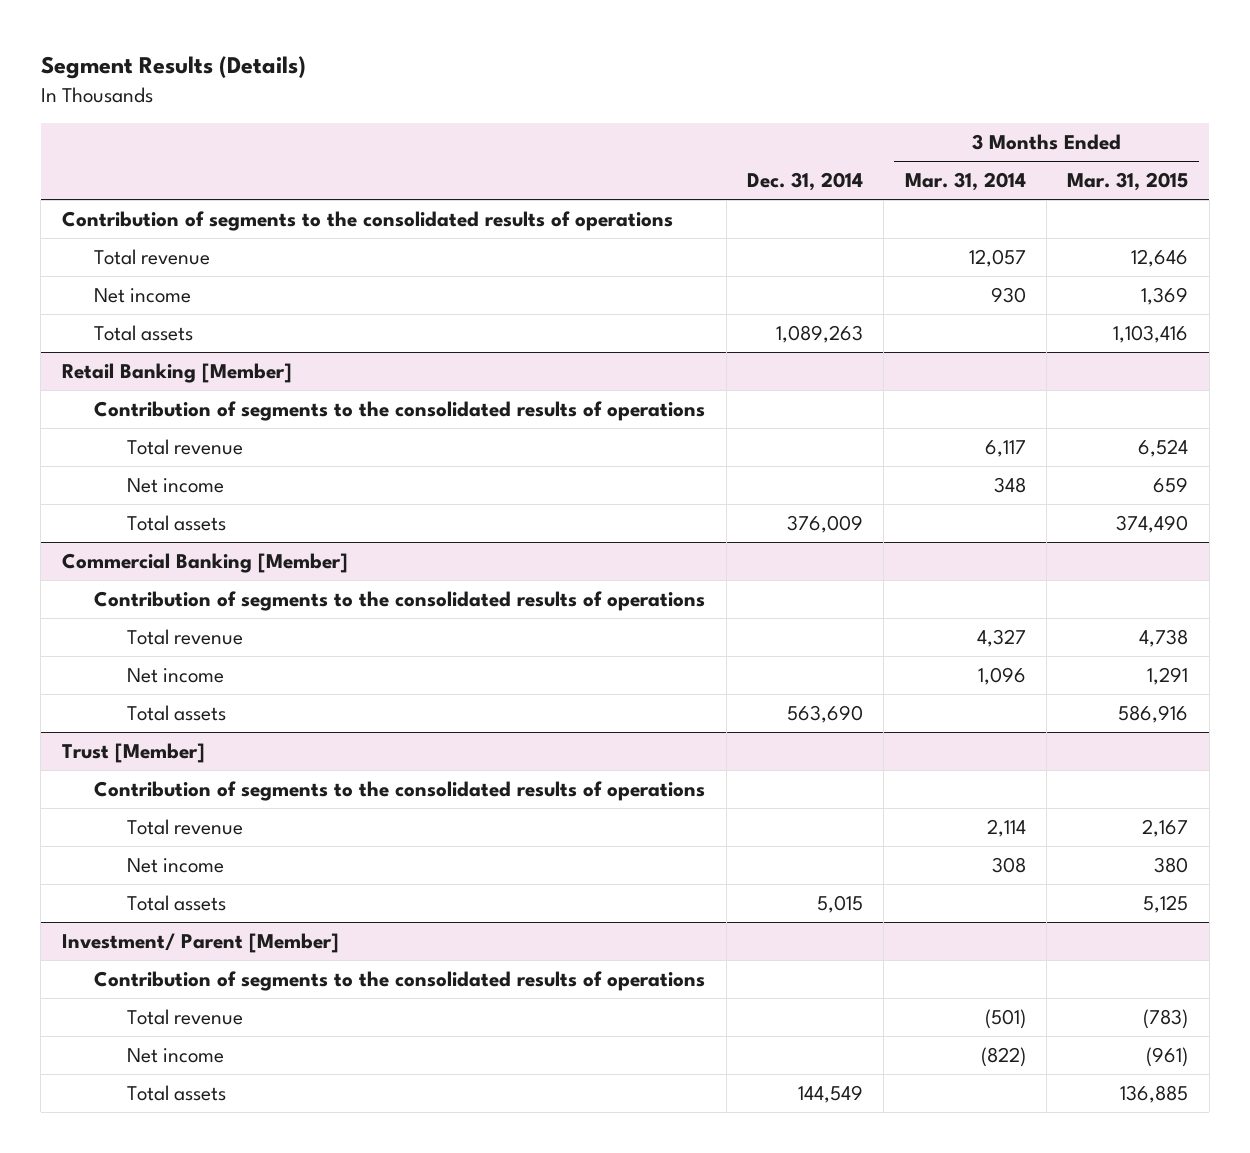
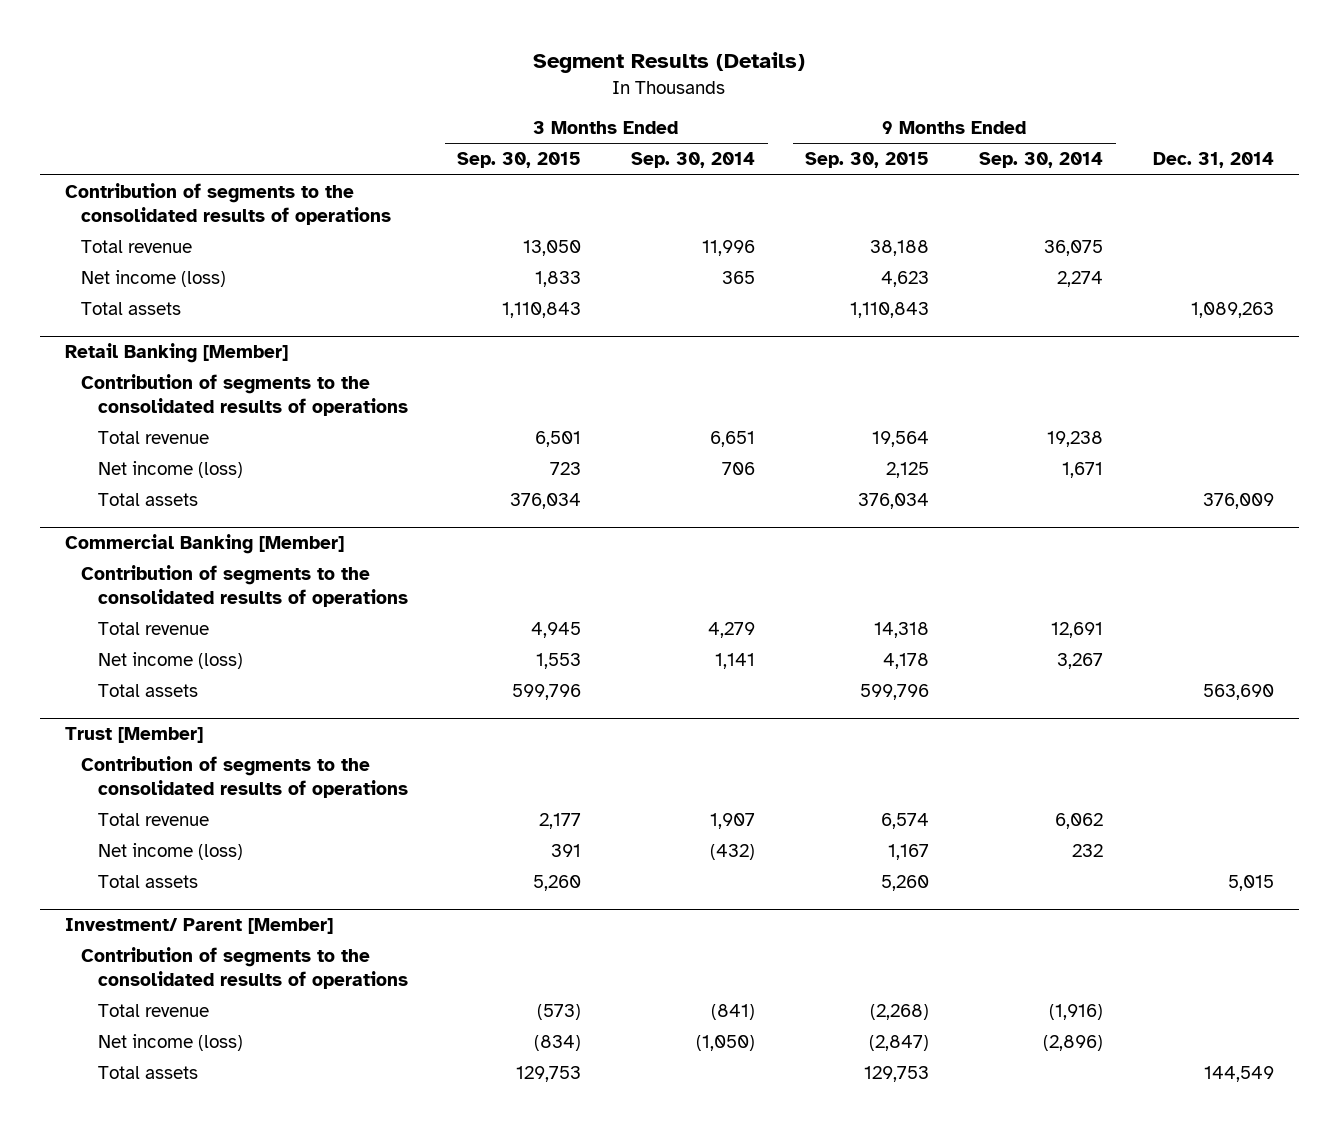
- | Dec. 31, 2014 | 3 Months Ended Mar. 31, 2014 | 3 Months Ended Mar. 31, 2015
+ | 3 Months Ended Sep. 30, 2015 | 3 Months Ended Sep. 30, 2014 | 9 Months Ended Sep. 30, 2015 | 9 Months Ended Sep. 30, 2014 | Dec. 31, 2014
- Net income | | 930 | 1,369
+ Net income (loss) | 1,833 | 365 | 4,623 | 2,274 |
@ Retail Banking [Member]
- Net income | | 348 | 659
+ Net income (loss) | 723 | 706 | 2,125 | 1,671 |
@ Commercial Banking [Member]
- Net income | | 1,096 | 1,291
+ Net income (loss) | 1,553 | 1,141 | 4,178 | 3,267 |
@ Trust [Member]
- Net income | | 308 | 380
+ Net income (loss) | 391 | (432) | 1,167 | 232 |
@ Investment/ Parent [Member]
- Net income | | (822) | (961)
+ Net income (loss) | (834) | (1,050) | (2,847) | (2,896) |

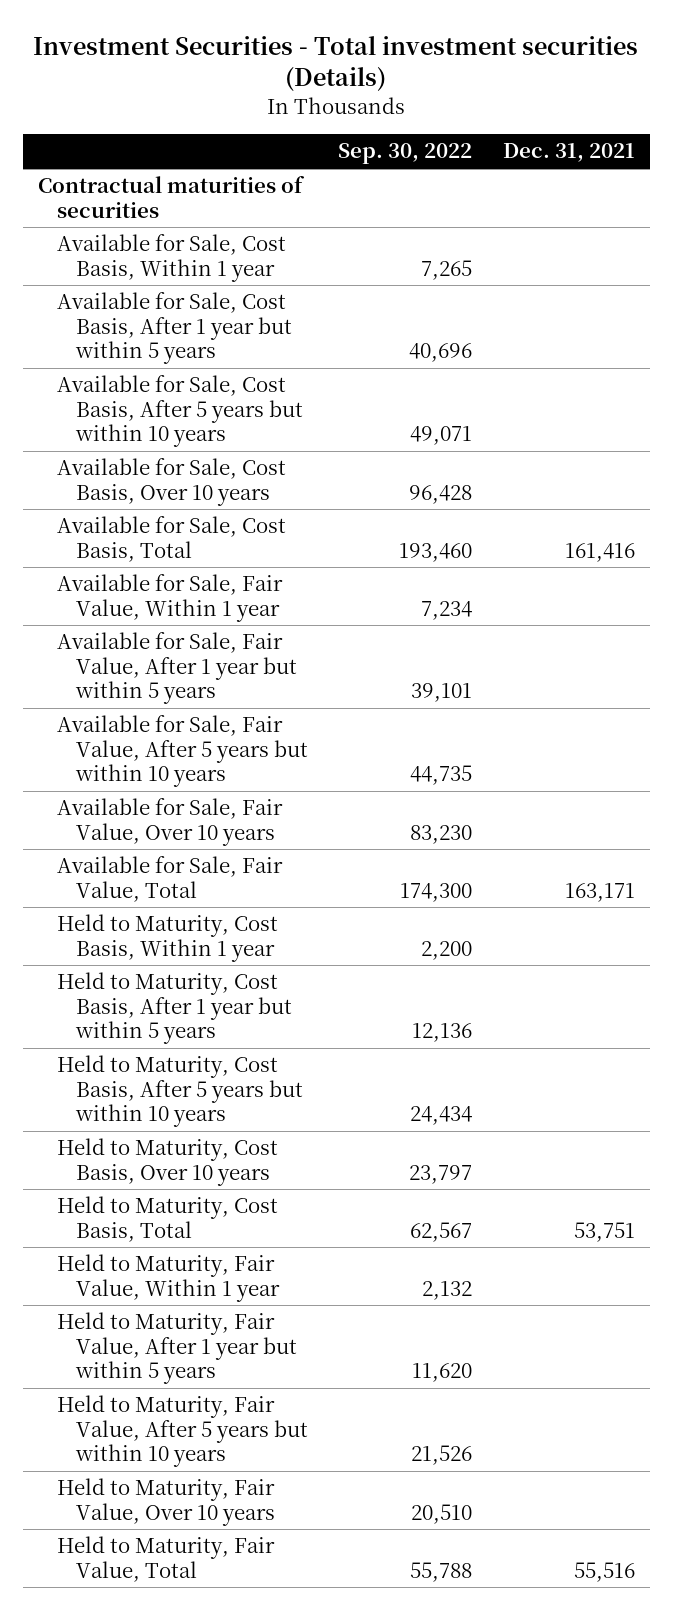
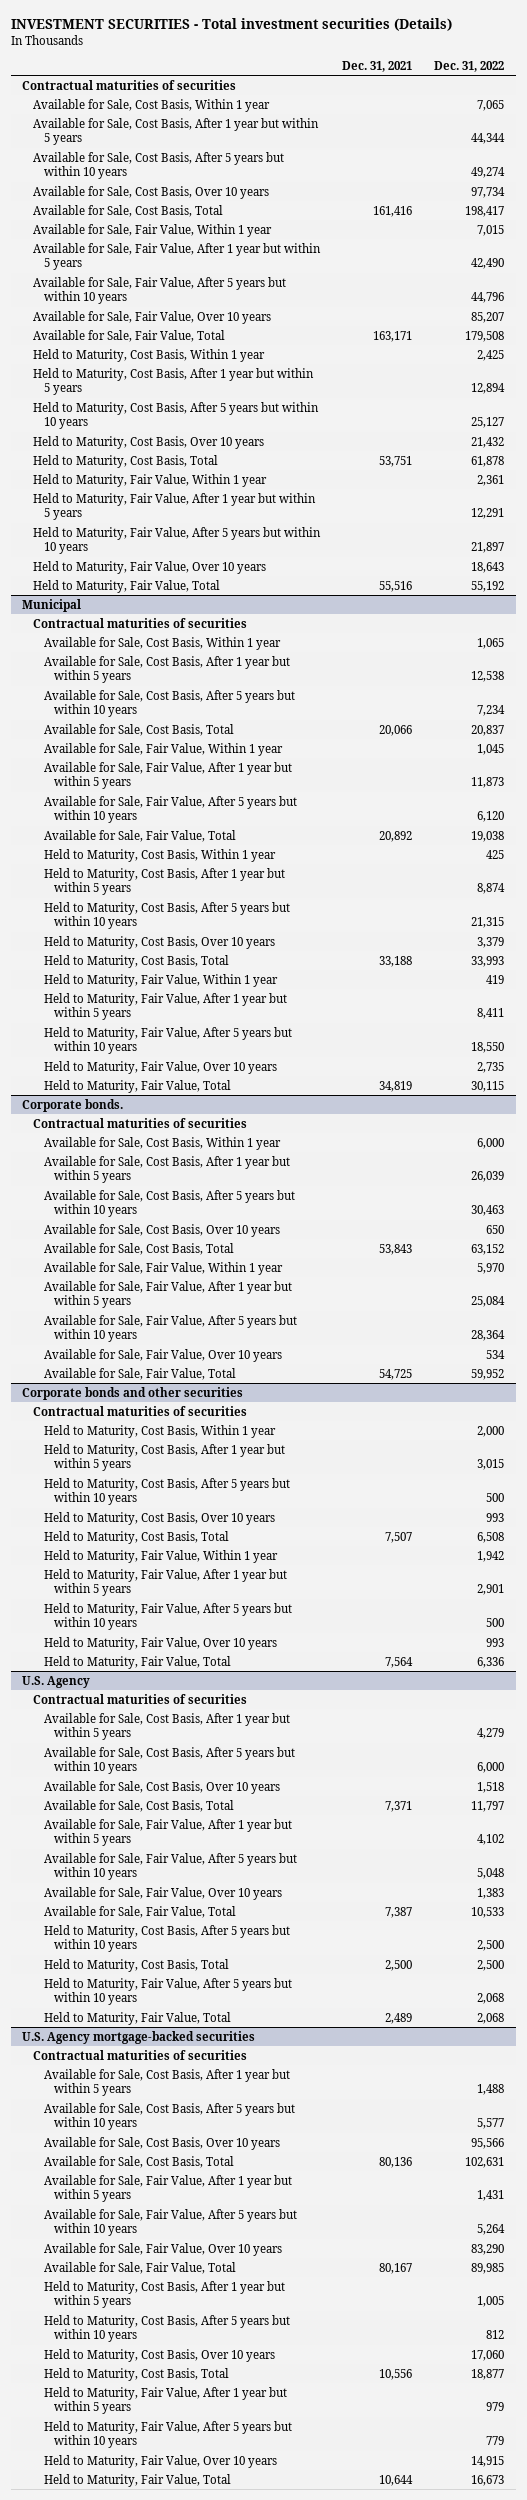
- Investment Securities - Total investment securities (Details)
+ INVESTMENT SECURITIES - Total investment securities (Details)
- | Sep. 30, 2022 | Dec. 31, 2021
+ | Dec. 31, 2021 | Dec. 31, 2022
+ Municipal
+ Contractual maturities of securities
+ Available for Sale, Cost Basis, Within 1 year | | 1,065
+ Available for Sale, Cost Basis, After 1 year but within 5 years | | 12,538
+ Available for Sale, Cost Basis, After 5 years but within 10 years | | 7,234
+ Available for Sale, Cost Basis, Total | 20,066 | 20,837
+ Available for Sale, Fair Value, Within 1 year | | 1,045
+ Available for Sale, Fair Value, After 1 year but within 5 years | | 11,873
+ Available for Sale, Fair Value, After 5 years but within 10 years | | 6,120
+ Available for Sale, Fair Value, Total | 20,892 | 19,038
+ Held to Maturity, Cost Basis, Within 1 year | | 425
+ Held to Maturity, Cost Basis, After 1 year but within 5 years | | 8,874
+ Held to Maturity, Cost Basis, After 5 years but within 10 years | | 21,315
+ Held to Maturity, Cost Basis, Over 10 years | | 3,379
+ Held to Maturity, Cost Basis, Total | 33,188 | 33,993
+ Held to Maturity, Fair Value, Within 1 year | | 419
+ Held to Maturity, Fair Value, After 1 year but within 5 years | | 8,411
+ Held to Maturity, Fair Value, After 5 years but within 10 years | | 18,550
+ Held to Maturity, Fair Value, Over 10 years | | 2,735
+ Held to Maturity, Fair Value, Total | 34,819 | 30,115
+ Corporate bonds.
+ Contractual maturities of securities
+ Available for Sale, Cost Basis, Within 1 year | | 6,000
+ Available for Sale, Cost Basis, After 1 year but within 5 years | | 26,039
+ Available for Sale, Cost Basis, After 5 years but within 10 years | | 30,463
+ Available for Sale, Cost Basis, Over 10 years | | 650
+ Available for Sale, Cost Basis, Total | 53,843 | 63,152
+ Available for Sale, Fair Value, Within 1 year | | 5,970
+ Available for Sale, Fair Value, After 1 year but within 5 years | | 25,084
+ Available for Sale, Fair Value, After 5 years but within 10 years | | 28,364
+ Available for Sale, Fair Value, Over 10 years | | 534
+ Available for Sale, Fair Value, Total | 54,725 | 59,952
+ Corporate bonds and other securities
+ Contractual maturities of securities
+ Held to Maturity, Cost Basis, Within 1 year | | 2,000
+ Held to Maturity, Cost Basis, After 1 year but within 5 years | | 3,015
+ Held to Maturity, Cost Basis, After 5 years but within 10 years | | 500
+ Held to Maturity, Cost Basis, Over 10 years | | 993
+ Held to Maturity, Cost Basis, Total | 7,507 | 6,508
+ Held to Maturity, Fair Value, Within 1 year | | 1,942
+ Held to Maturity, Fair Value, After 1 year but within 5 years | | 2,901
+ Held to Maturity, Fair Value, After 5 years but within 10 years | | 500
+ Held to Maturity, Fair Value, Over 10 years | | 993
+ Held to Maturity, Fair Value, Total | 7,564 | 6,336
+ U.S. Agency
+ Contractual maturities of securities
+ Available for Sale, Cost Basis, After 1 year but within 5 years | | 4,279
+ Available for Sale, Cost Basis, After 5 years but within 10 years | | 6,000
+ Available for Sale, Cost Basis, Over 10 years | | 1,518
+ Available for Sale, Cost Basis, Total | 7,371 | 11,797
+ Available for Sale, Fair Value, After 1 year but within 5 years | | 4,102
+ Available for Sale, Fair Value, After 5 years but within 10 years | | 5,048
+ Available for Sale, Fair Value, Over 10 years | | 1,383
+ Available for Sale, Fair Value, Total | 7,387 | 10,533
+ Held to Maturity, Cost Basis, After 5 years but within 10 years | | 2,500
+ Held to Maturity, Cost Basis, Total | 2,500 | 2,500
+ Held to Maturity, Fair Value, After 5 years but within 10 years | | 2,068
+ Held to Maturity, Fair Value, Total | 2,489 | 2,068
+ U.S. Agency mortgage-backed securities
+ Contractual maturities of securities
+ Available for Sale, Cost Basis, After 1 year but within 5 years | | 1,488
+ Available for Sale, Cost Basis, After 5 years but within 10 years | | 5,577
+ Available for Sale, Cost Basis, Over 10 years | | 95,566
+ Available for Sale, Cost Basis, Total | 80,136 | 102,631
+ Available for Sale, Fair Value, After 1 year but within 5 years | | 1,431
+ Available for Sale, Fair Value, After 5 years but within 10 years | | 5,264
+ Available for Sale, Fair Value, Over 10 years | | 83,290
+ Available for Sale, Fair Value, Total | 80,167 | 89,985
+ Held to Maturity, Cost Basis, After 1 year but within 5 years | | 1,005
+ Held to Maturity, Cost Basis, After 5 years but within 10 years | | 812
+ Held to Maturity, Cost Basis, Over 10 years | | 17,060
+ Held to Maturity, Cost Basis, Total | 10,556 | 18,877
+ Held to Maturity, Fair Value, After 1 year but within 5 years | | 979
+ Held to Maturity, Fair Value, After 5 years but within 10 years | | 779
+ Held to Maturity, Fair Value, Over 10 years | | 14,915
+ Held to Maturity, Fair Value, Total | 10,644 | 16,673

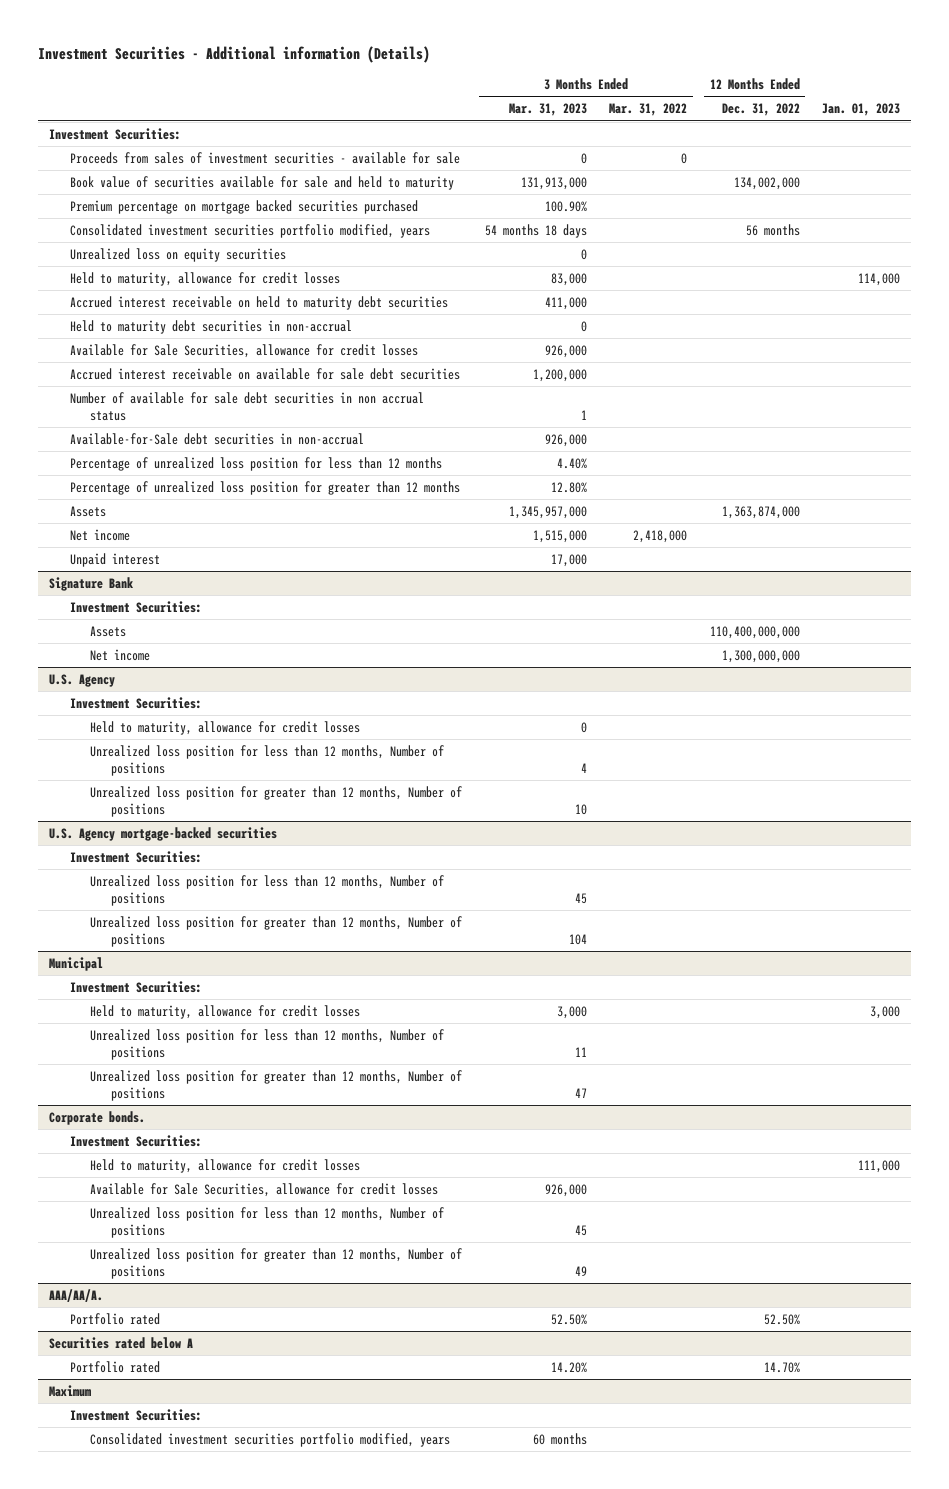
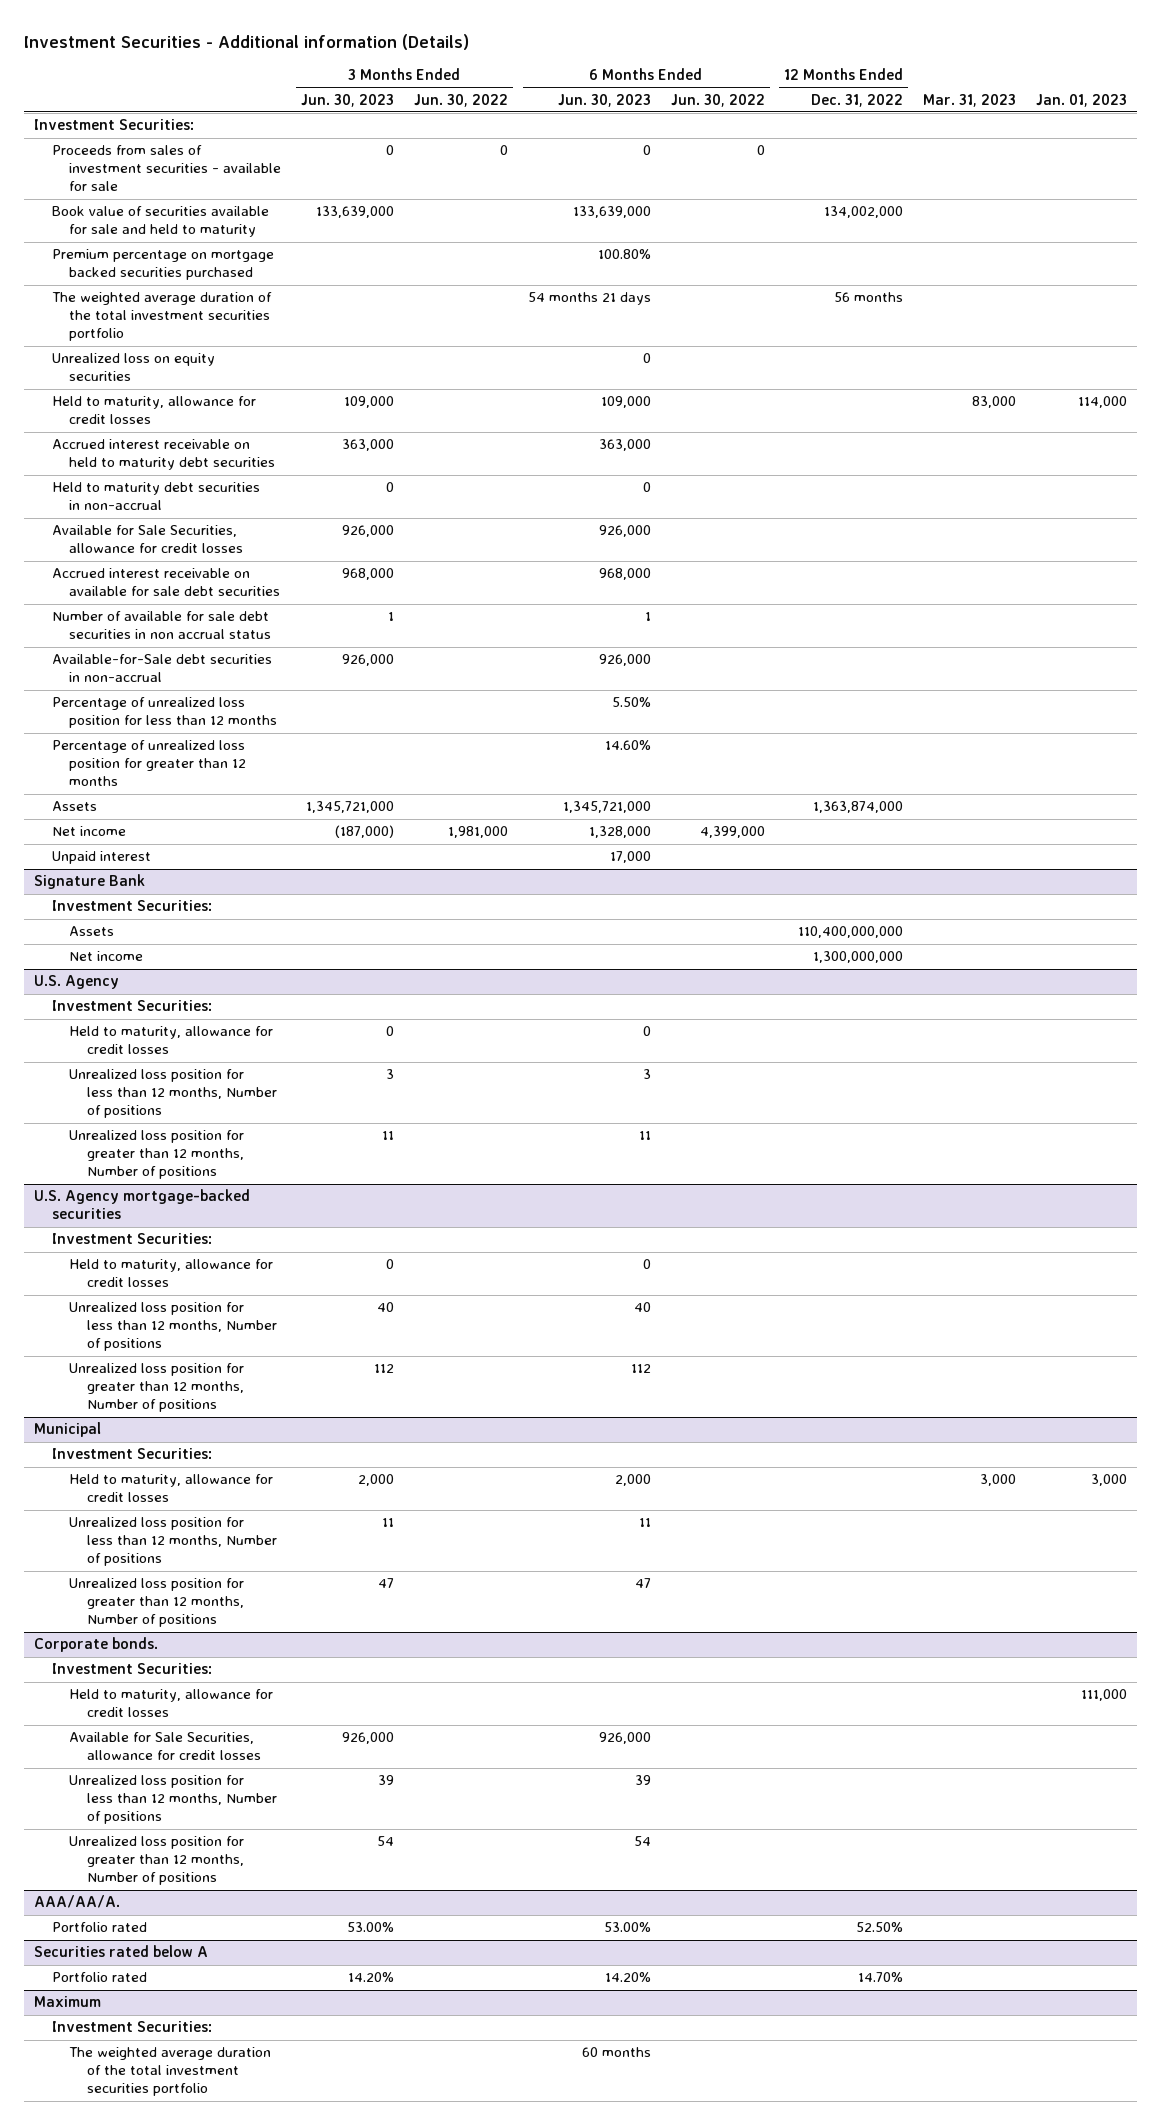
- | 3 Months Ended Mar. 31, 2023 | 3 Months Ended Mar. 31, 2022 | 12 Months Ended Dec. 31, 2022 | Jan. 01, 2023
+ | 3 Months Ended Jun. 30, 2023 | 3 Months Ended Jun. 30, 2022 | 6 Months Ended Jun. 30, 2023 | 6 Months Ended Jun. 30, 2022 | 12 Months Ended Dec. 31, 2022 | Mar. 31, 2023 | Jan. 01, 2023
- Consolidated investment securities portfolio modified, years | 54 months 18 days | | 56 months |
+ The weighted average duration of the total investment securities portfolio | | | 54 months 21 days | | 56 months | |
@ U.S. Agency mortgage-backed securities
+ Held to maturity, allowance for credit losses | 0 | | 0 | | | |
@ Maximum
- Consolidated investment securities portfolio modified, years | 60 months | | |
+ The weighted average duration of the total investment securities portfolio | | | 60 months | | | |

